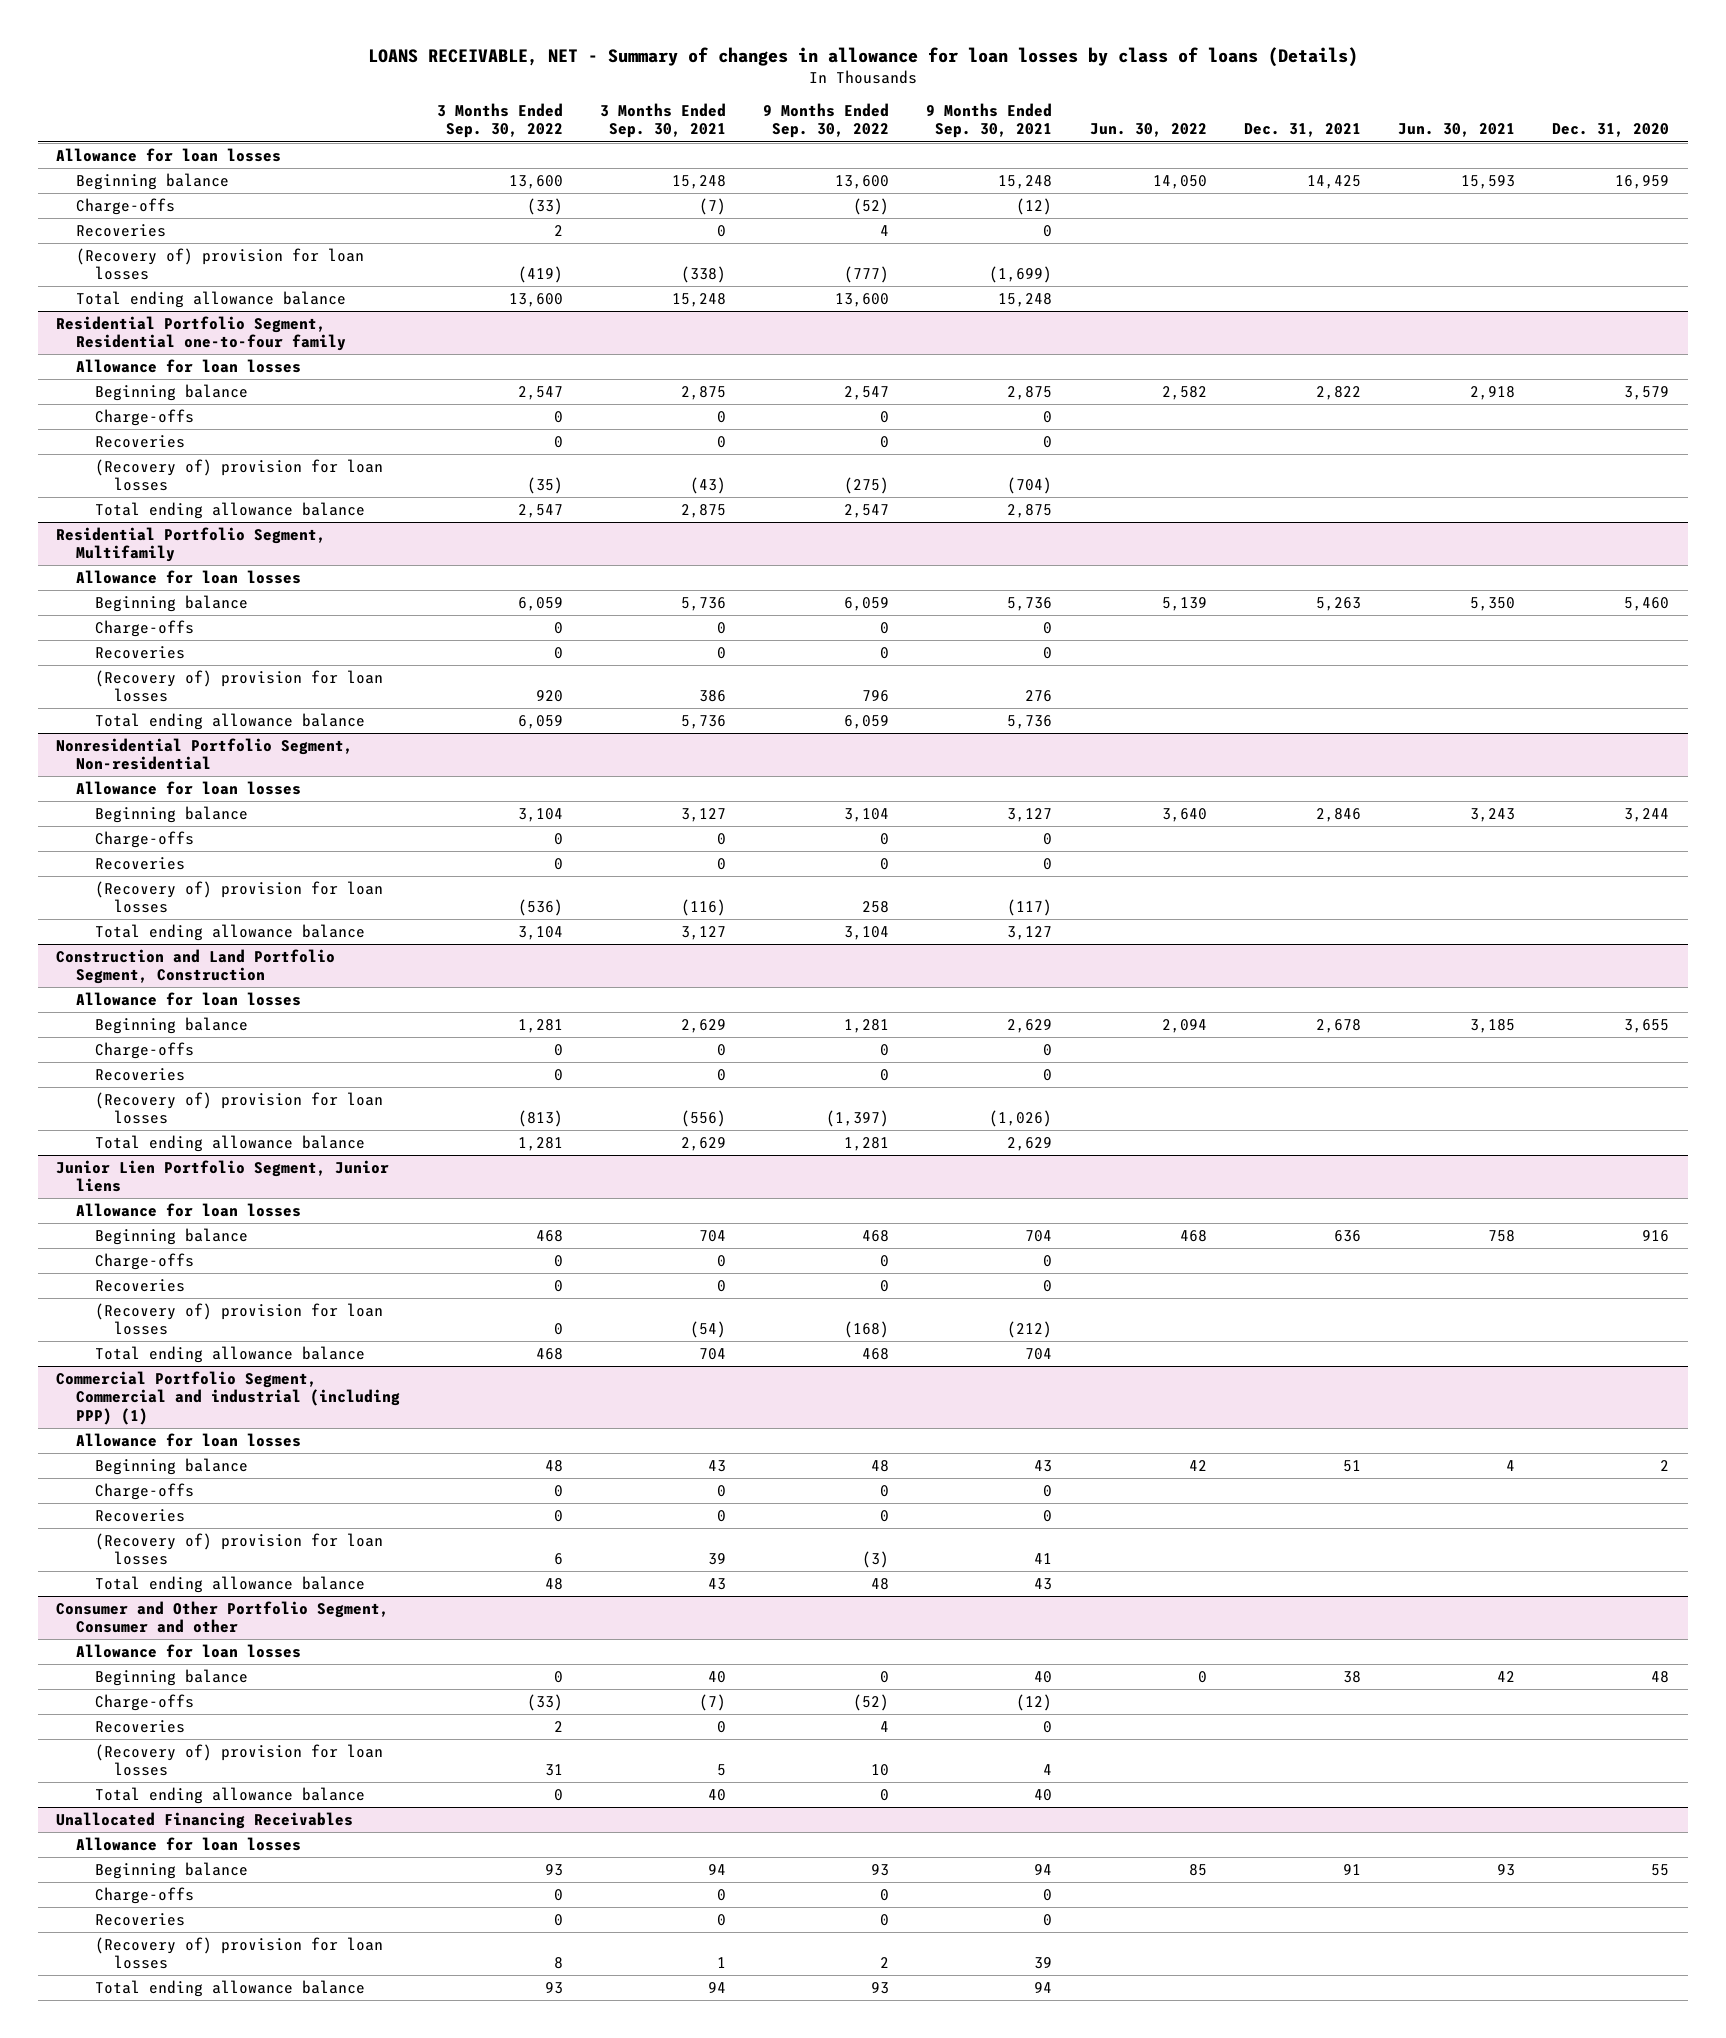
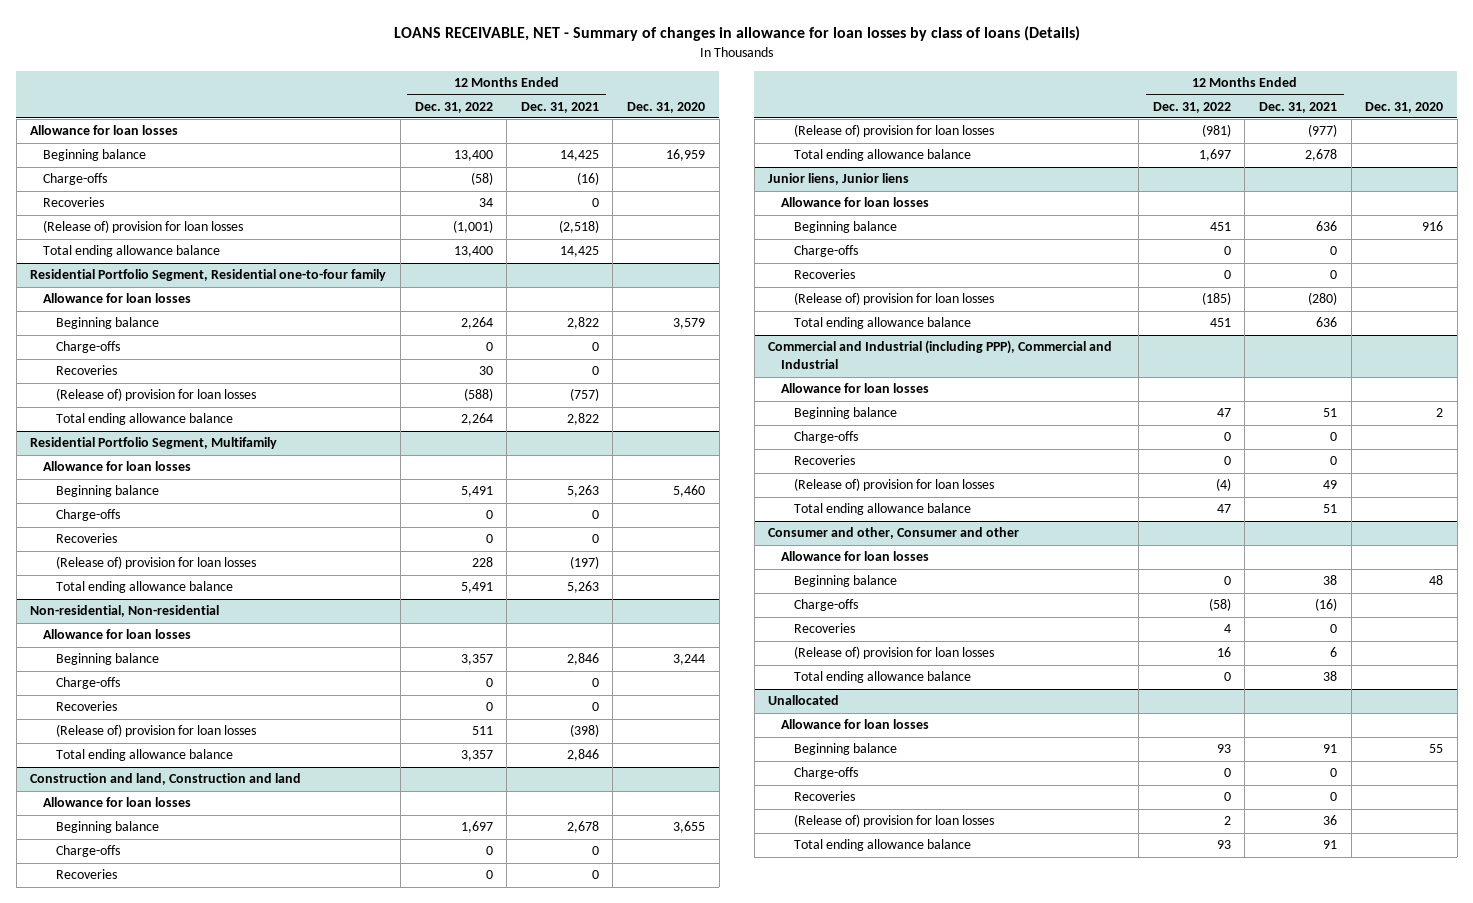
- | 3 Months Ended Sep. 30, 2022 | 3 Months Ended Sep. 30, 2021 | 9 Months Ended Sep. 30, 2022 | 9 Months Ended Sep. 30, 2021 | Jun. 30, 2022 | Dec. 31, 2021 | Jun. 30, 2021 | Dec. 31, 2020
+ | 12 Months Ended Dec. 31, 2022 | 12 Months Ended Dec. 31, 2021 | Dec. 31, 2020
- (Recovery of) provision for loan losses | (419) | (338) | (777) | (1,699) | | | |
+ (Release of) provision for loan losses | (1,001) | (2,518) |
@ Residential Portfolio Segment, Residential one-to-four family
- (Recovery of) provision for loan losses | (35) | (43) | (275) | (704) | | | |
+ (Release of) provision for loan losses | (588) | (757) |
@ Residential Portfolio Segment, Multifamily
- (Recovery of) provision for loan losses | 920 | 386 | 796 | 276 | | | |
+ (Release of) provision for loan losses | 228 | (197) |
- Nonresidential Portfolio Segment, Non-residential
+ Non-residential, Non-residential
- (Recovery of) provision for loan losses | (536) | (116) | 258 | (117) | | | |
+ (Release of) provision for loan losses | 511 | (398) |
- Construction and Land Portfolio Segment, Construction
+ Construction and land, Construction and land
- (Recovery of) provision for loan losses | (813) | (556) | (1,397) | (1,026) | | | |
+ (Release of) provision for loan losses | (981) | (977) |
- Junior Lien Portfolio Segment, Junior liens
+ Junior liens, Junior liens
- (Recovery of) provision for loan losses | 0 | (54) | (168) | (212) | | | |
+ (Release of) provision for loan losses | (185) | (280) |
- Commercial Portfolio Segment, Commercial and industrial (including PPP) (1)
+ Commercial and Industrial (including PPP), Commercial and Industrial
- (Recovery of) provision for loan losses | 6 | 39 | (3) | 41 | | | |
+ (Release of) provision for loan losses | (4) | 49 |
- Consumer and Other Portfolio Segment, Consumer and other
+ Consumer and other, Consumer and other
- (Recovery of) provision for loan losses | 31 | 5 | 10 | 4 | | | |
+ (Release of) provision for loan losses | 16 | 6 |
- Unallocated Financing Receivables
+ Unallocated
- (Recovery of) provision for loan losses | 8 | 1 | 2 | 39 | | | |
+ (Release of) provision for loan losses | 2 | 36 |

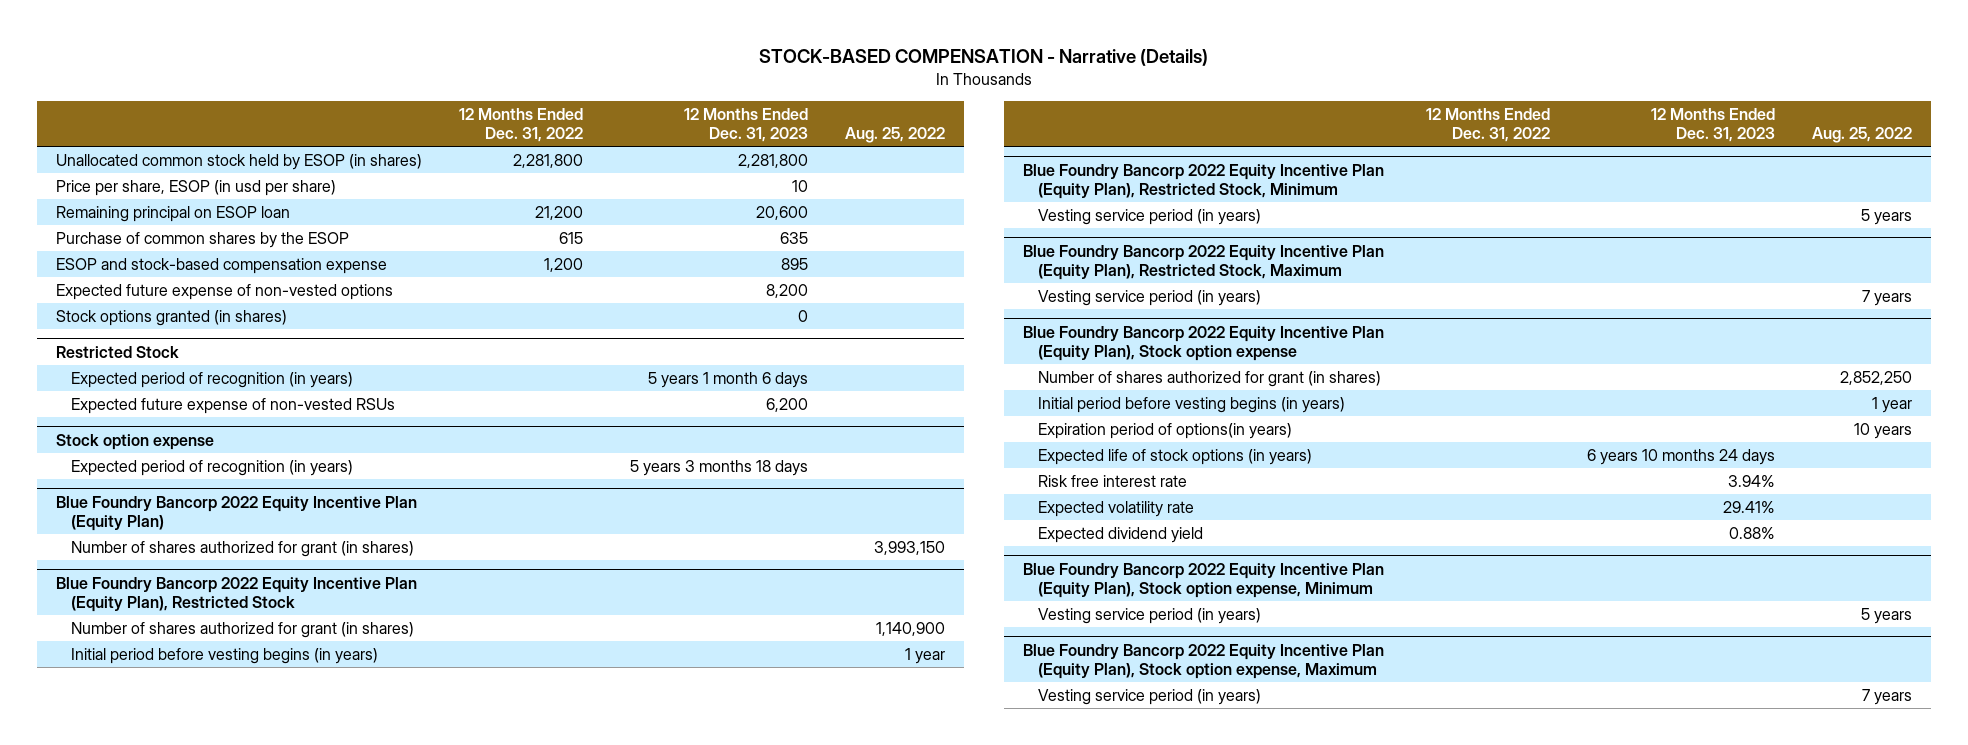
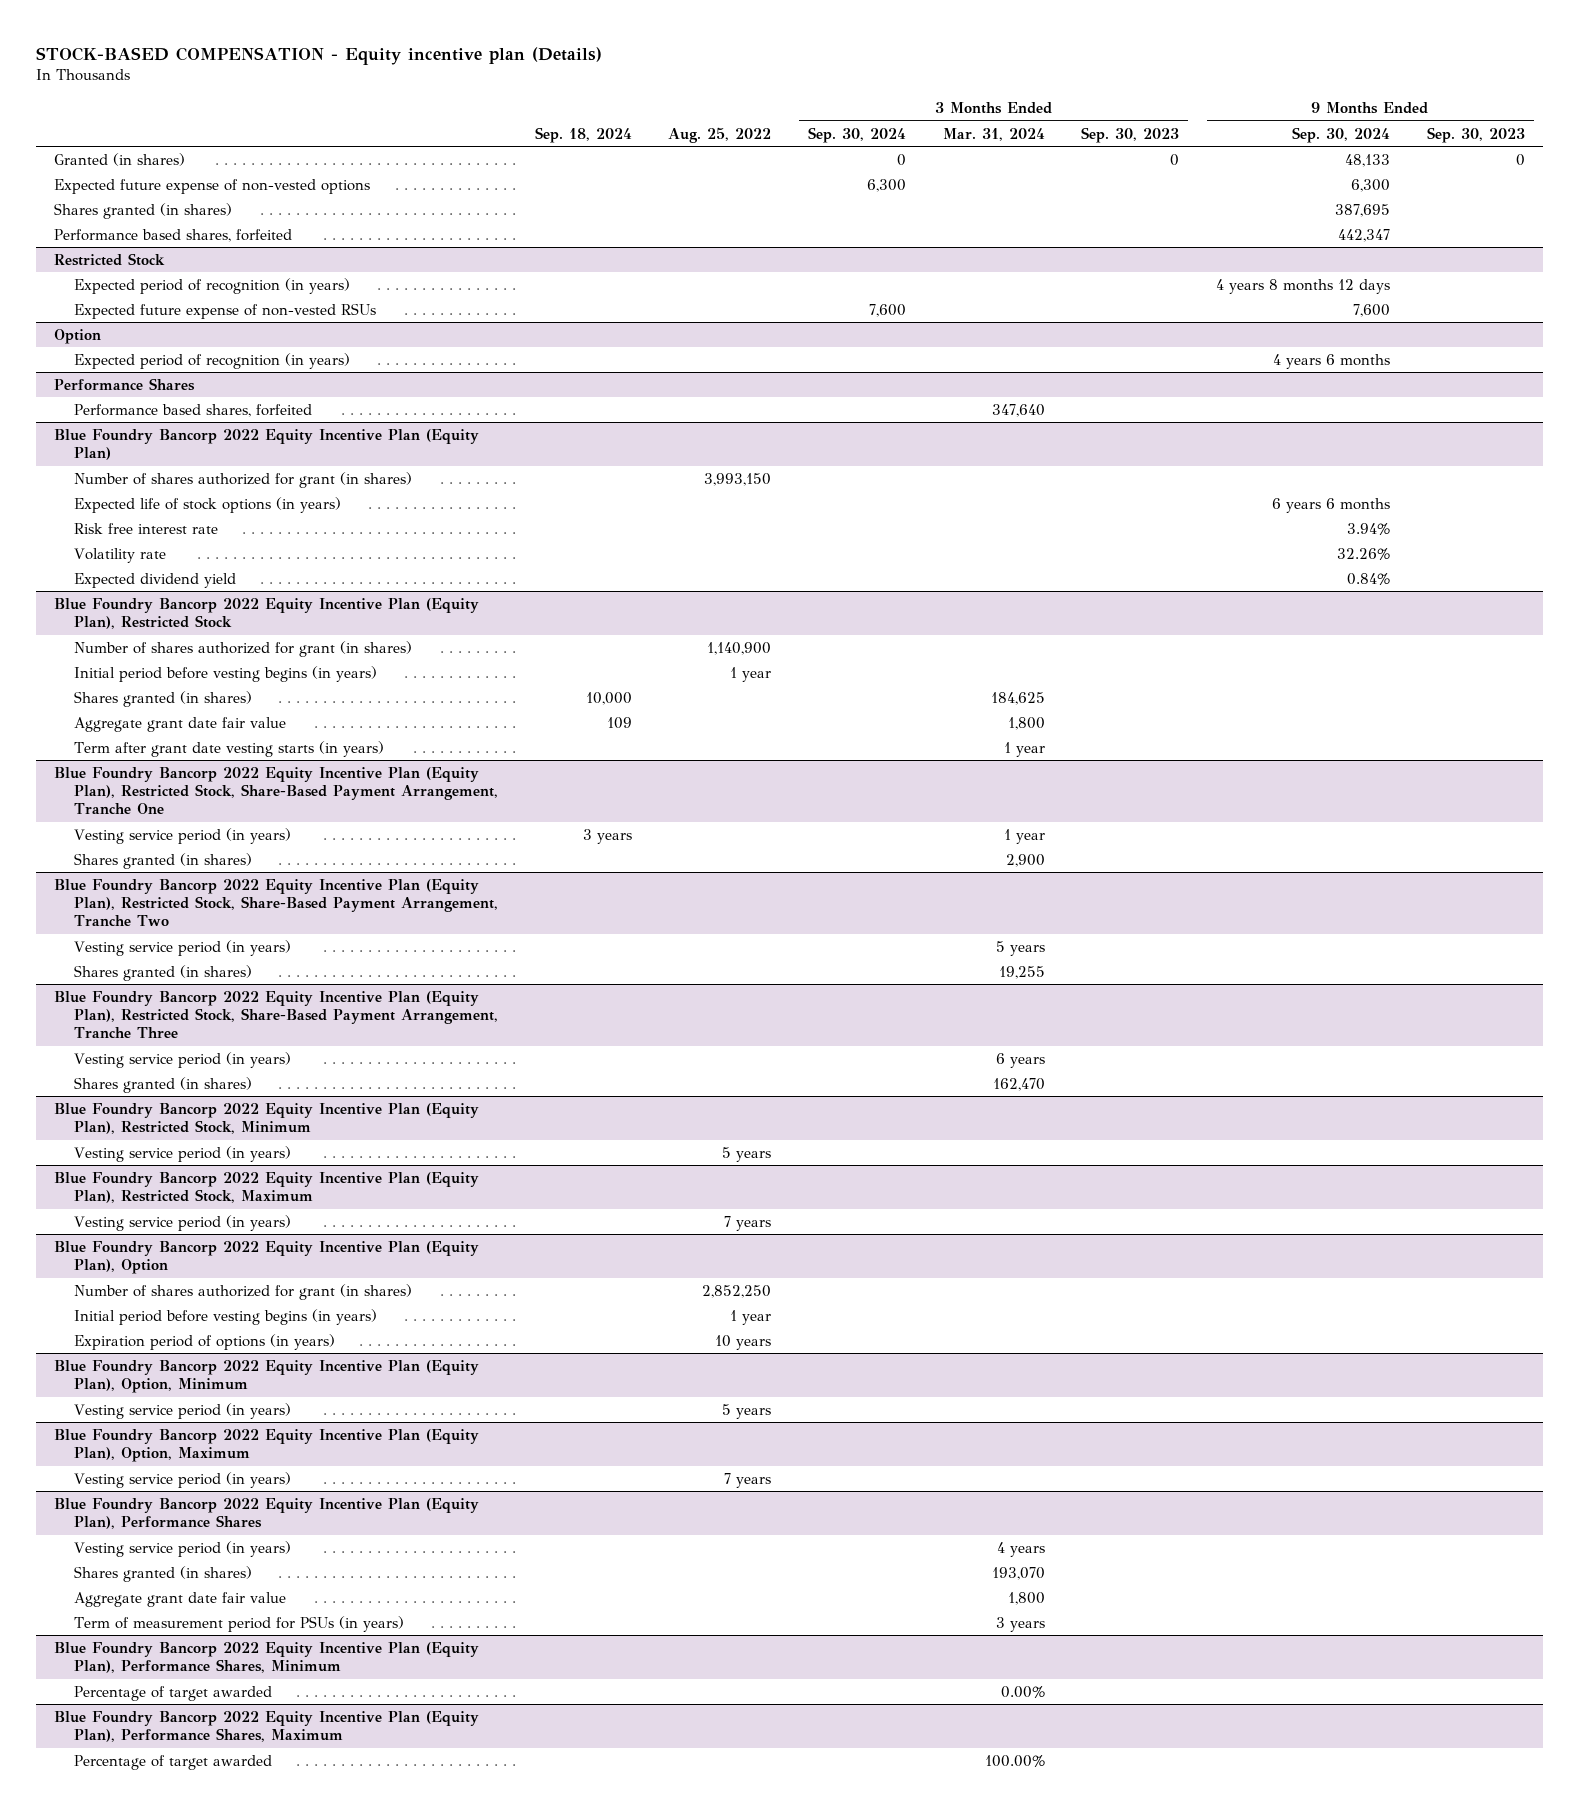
- STOCK-BASED COMPENSATION - Narrative (Details)
+ STOCK-BASED COMPENSATION - Equity incentive plan (Details)
- | 12 Months Ended Dec. 31, 2022 | 12 Months Ended Dec. 31, 2023 | Aug. 25, 2022
+ | Sep. 18, 2024 | Aug. 25, 2022 | 3 Months Ended Sep. 30, 2024 | 3 Months Ended Mar. 31, 2024 | 3 Months Ended Sep. 30, 2023 | 9 Months Ended Sep. 30, 2024 | 9 Months Ended Sep. 30, 2023
- Unallocated common stock held by ESOP (in shares) | 2,281,800 | 2,281,800 |
- Price per share, ESOP (in usd per share) | | 10 |
- Remaining principal on ESOP loan | 21,200 | 20,600 |
- Purchase of common shares by the ESOP | 615 | 635 |
- ESOP and stock-based compensation expense | 1,200 | 895 |
+ Granted (in shares) | | | 0 | | 0 | 48,133 | 0
- Stock options granted (in shares) | | 0 |
+ Shares granted (in shares) | | | | | | 387,695 |
+ Performance based shares, forfeited | | | | | | 442,347 |
- Stock option expense
+ Option
+ Performance Shares
+ Performance based shares, forfeited | | | | 347,640 | | |
@ Blue Foundry Bancorp 2022 Equity Incentive Plan (Equity Plan)
+ Expected life of stock options (in years) | | | | | | 6 years 6 months |
+ Risk free interest rate | | | | | | 3.94% |
+ Volatility rate | | | | | | 32.26% |
+ Expected dividend yield | | | | | | 0.84% |
@ Blue Foundry Bancorp 2022 Equity Incentive Plan (Equity Plan), Restricted Stock
+ Shares granted (in shares) | 10,000 | | | 184,625 | | |
+ Aggregate grant date fair value | 109 | | | 1,800 | | |
+ Term after grant date vesting starts (in years) | | | | 1 year | | |
+ Blue Foundry Bancorp 2022 Equity Incentive Plan (Equity Plan), Restricted Stock, Share-Based Payment Arrangement, Tranche One
+ Vesting service period (in years) | 3 years | | | 1 year | | |
+ Shares granted (in shares) | | | | 2,900 | | |
+ Blue Foundry Bancorp 2022 Equity Incentive Plan (Equity Plan), Restricted Stock, Share-Based Payment Arrangement, Tranche Two
+ Vesting service period (in years) | | | | 5 years | | |
+ Shares granted (in shares) | | | | 19,255 | | |
+ Blue Foundry Bancorp 2022 Equity Incentive Plan (Equity Plan), Restricted Stock, Share-Based Payment Arrangement, Tranche Three
+ Vesting service period (in years) | | | | 6 years | | |
+ Shares granted (in shares) | | | | 162,470 | | |
- Blue Foundry Bancorp 2022 Equity Incentive Plan (Equity Plan), Stock option expense
+ Blue Foundry Bancorp 2022 Equity Incentive Plan (Equity Plan), Option
- Expiration period of options(in years) | | | 10 years
- Expected life of stock options (in years) | | 6 years 10 months 24 days |
- Risk free interest rate | | 3.94% |
- Expected volatility rate | | 29.41% |
- Expected dividend yield | | 0.88% |
- Blue Foundry Bancorp 2022 Equity Incentive Plan (Equity Plan), Stock option expense, Minimum
+ Expiration period of options (in years) | | 10 years | | | | |
+ Blue Foundry Bancorp 2022 Equity Incentive Plan (Equity Plan), Option, Minimum
- Blue Foundry Bancorp 2022 Equity Incentive Plan (Equity Plan), Stock option expense, Maximum
+ Blue Foundry Bancorp 2022 Equity Incentive Plan (Equity Plan), Option, Maximum
+ Blue Foundry Bancorp 2022 Equity Incentive Plan (Equity Plan), Performance Shares
+ Vesting service period (in years) | | | | 4 years | | |
+ Shares granted (in shares) | | | | 193,070 | | |
+ Aggregate grant date fair value | | | | 1,800 | | |
+ Term of measurement period for PSUs (in years) | | | | 3 years | | |
+ Blue Foundry Bancorp 2022 Equity Incentive Plan (Equity Plan), Performance Shares, Minimum
+ Percentage of target awarded | | | | 0.00% | | |
+ Blue Foundry Bancorp 2022 Equity Incentive Plan (Equity Plan), Performance Shares, Maximum
+ Percentage of target awarded | | | | 100.00% | | |

